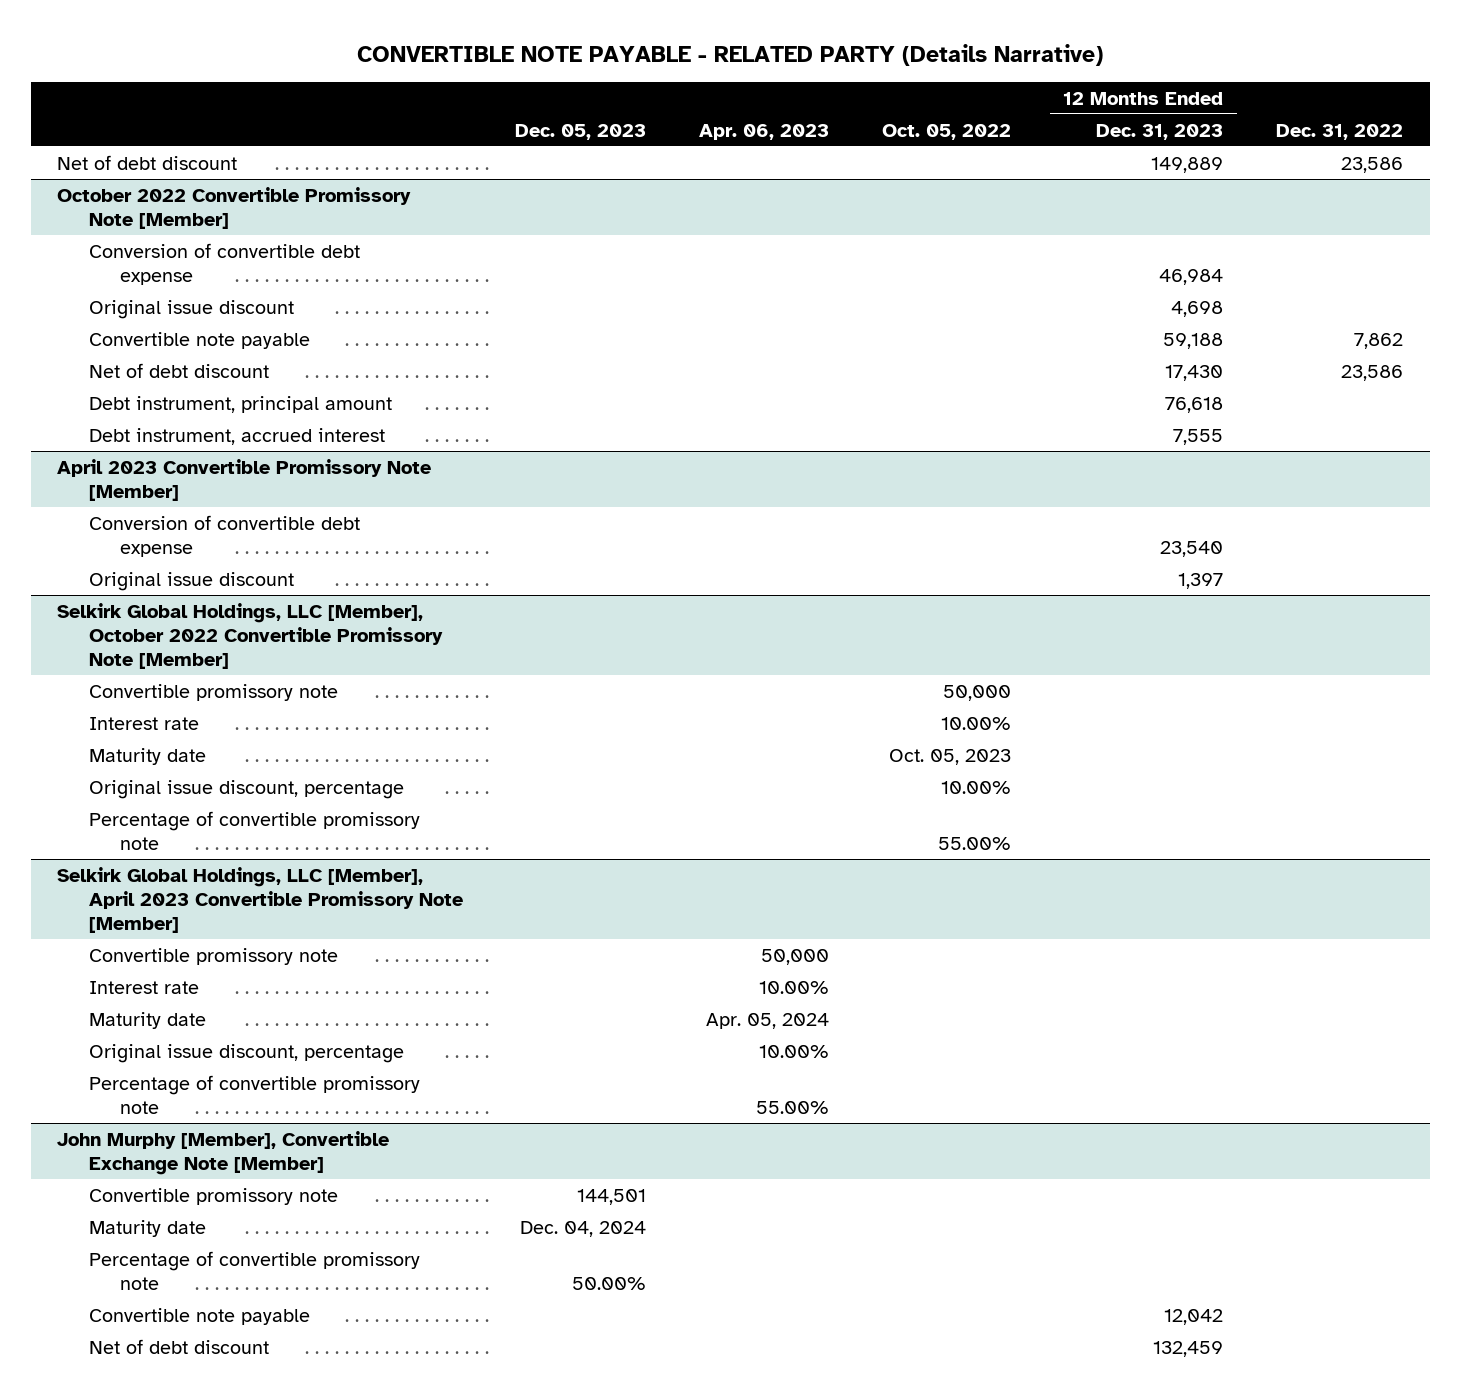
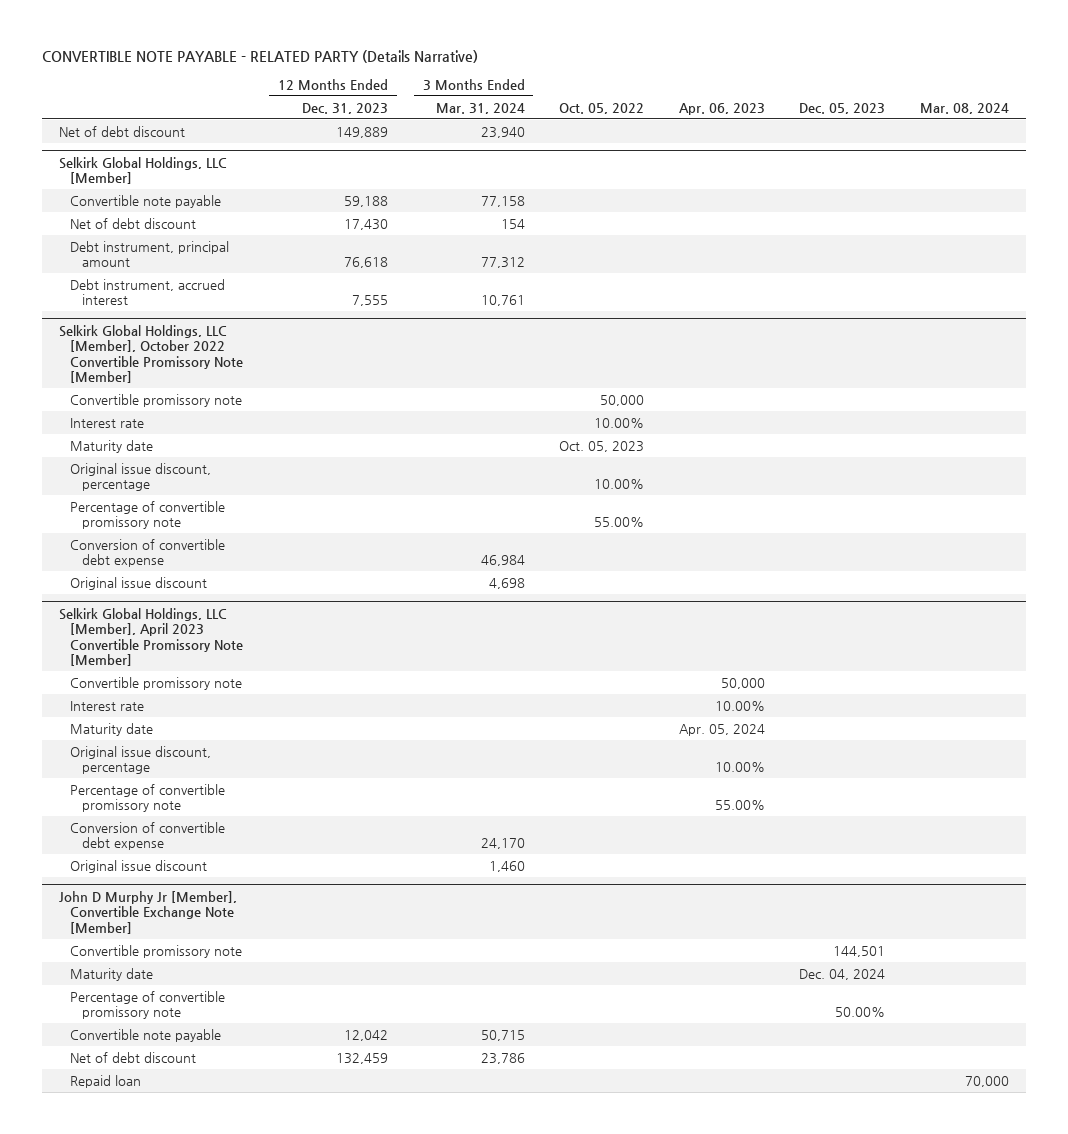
- | Dec. 05, 2023 | Apr. 06, 2023 | Oct. 05, 2022 | 12 Months Ended Dec. 31, 2023 | Dec. 31, 2022
+ | 12 Months Ended Dec. 31, 2023 | 3 Months Ended Mar. 31, 2024 | Oct. 05, 2022 | Apr. 06, 2023 | Dec. 05, 2023 | Mar. 08, 2024
- October 2022 Convertible Promissory Note [Member]
- Conversion of convertible debt expense | | | | 46,984 |
- Original issue discount | | | | 4,698 |
+ Selkirk Global Holdings, LLC [Member]
- April 2023 Convertible Promissory Note [Member]
- Conversion of convertible debt expense | | | | 23,540 |
- Original issue discount | | | | 1,397 |
@ Selkirk Global Holdings, LLC [Member], October 2022 Convertible Promissory Note [Member]
+ Conversion of convertible debt expense | | 46,984 | | | |
+ Original issue discount | | 4,698 | | | |
- John Murphy [Member], Convertible Exchange Note [Member]
@ Selkirk Global Holdings, LLC [Member], April 2023 Convertible Promissory Note [Member]
+ Conversion of convertible debt expense | | 24,170 | | | |
+ Original issue discount | | 1,460 | | | |
+ John D Murphy Jr [Member], Convertible Exchange Note [Member]
+ Repaid loan | | | | | | 70,000

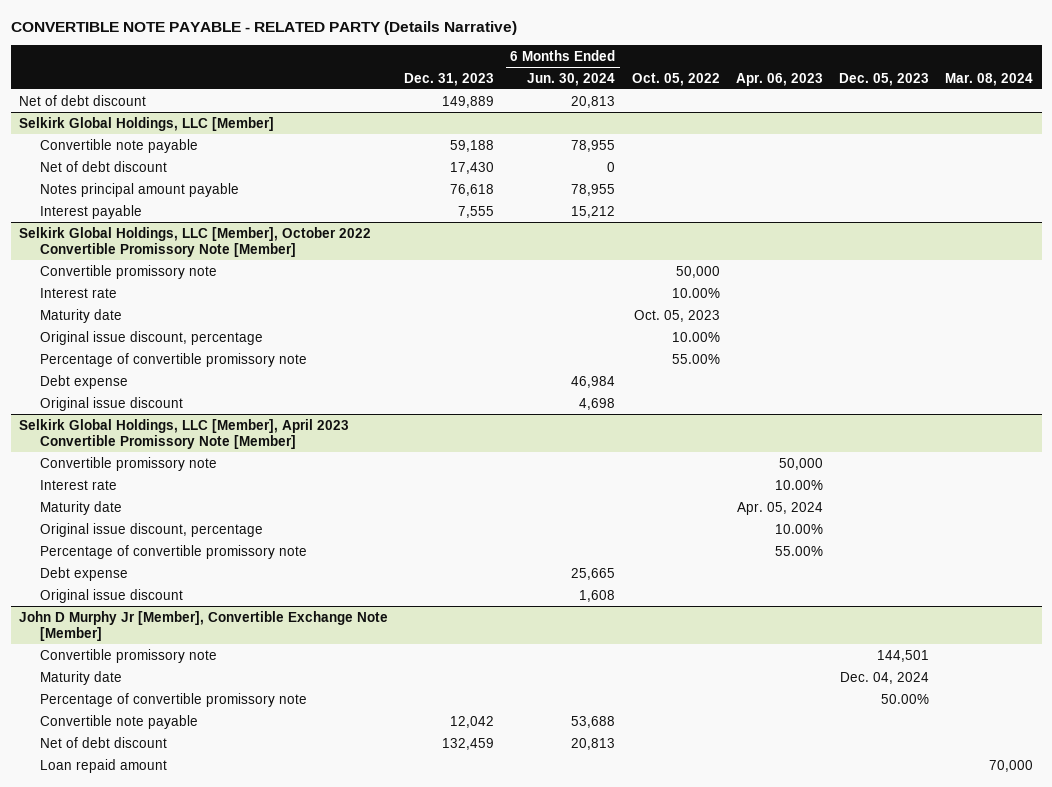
- | 12 Months Ended Dec. 31, 2023 | 3 Months Ended Mar. 31, 2024 | Oct. 05, 2022 | Apr. 06, 2023 | Dec. 05, 2023 | Mar. 08, 2024
+ | Dec. 31, 2023 | 6 Months Ended Jun. 30, 2024 | Oct. 05, 2022 | Apr. 06, 2023 | Dec. 05, 2023 | Mar. 08, 2024
@ Selkirk Global Holdings, LLC [Member]
- Debt instrument, principal amount | 76,618 | 77,312 | | | |
- Debt instrument, accrued interest | 7,555 | 10,761 | | | |
+ Notes principal amount payable | 76,618 | 78,955 | | | |
+ Interest payable | 7,555 | 15,212 | | | |
@ Selkirk Global Holdings, LLC [Member], October 2022 Convertible Promissory Note [Member]
- Conversion of convertible debt expense | | 46,984 | | | |
+ Debt expense | | 46,984 | | | |
@ Selkirk Global Holdings, LLC [Member], April 2023 Convertible Promissory Note [Member]
- Conversion of convertible debt expense | | 24,170 | | | |
+ Debt expense | | 25,665 | | | |
@ John D Murphy Jr [Member], Convertible Exchange Note [Member]
- Repaid loan | | | | | | 70,000
+ Loan repaid amount | | | | | | 70,000

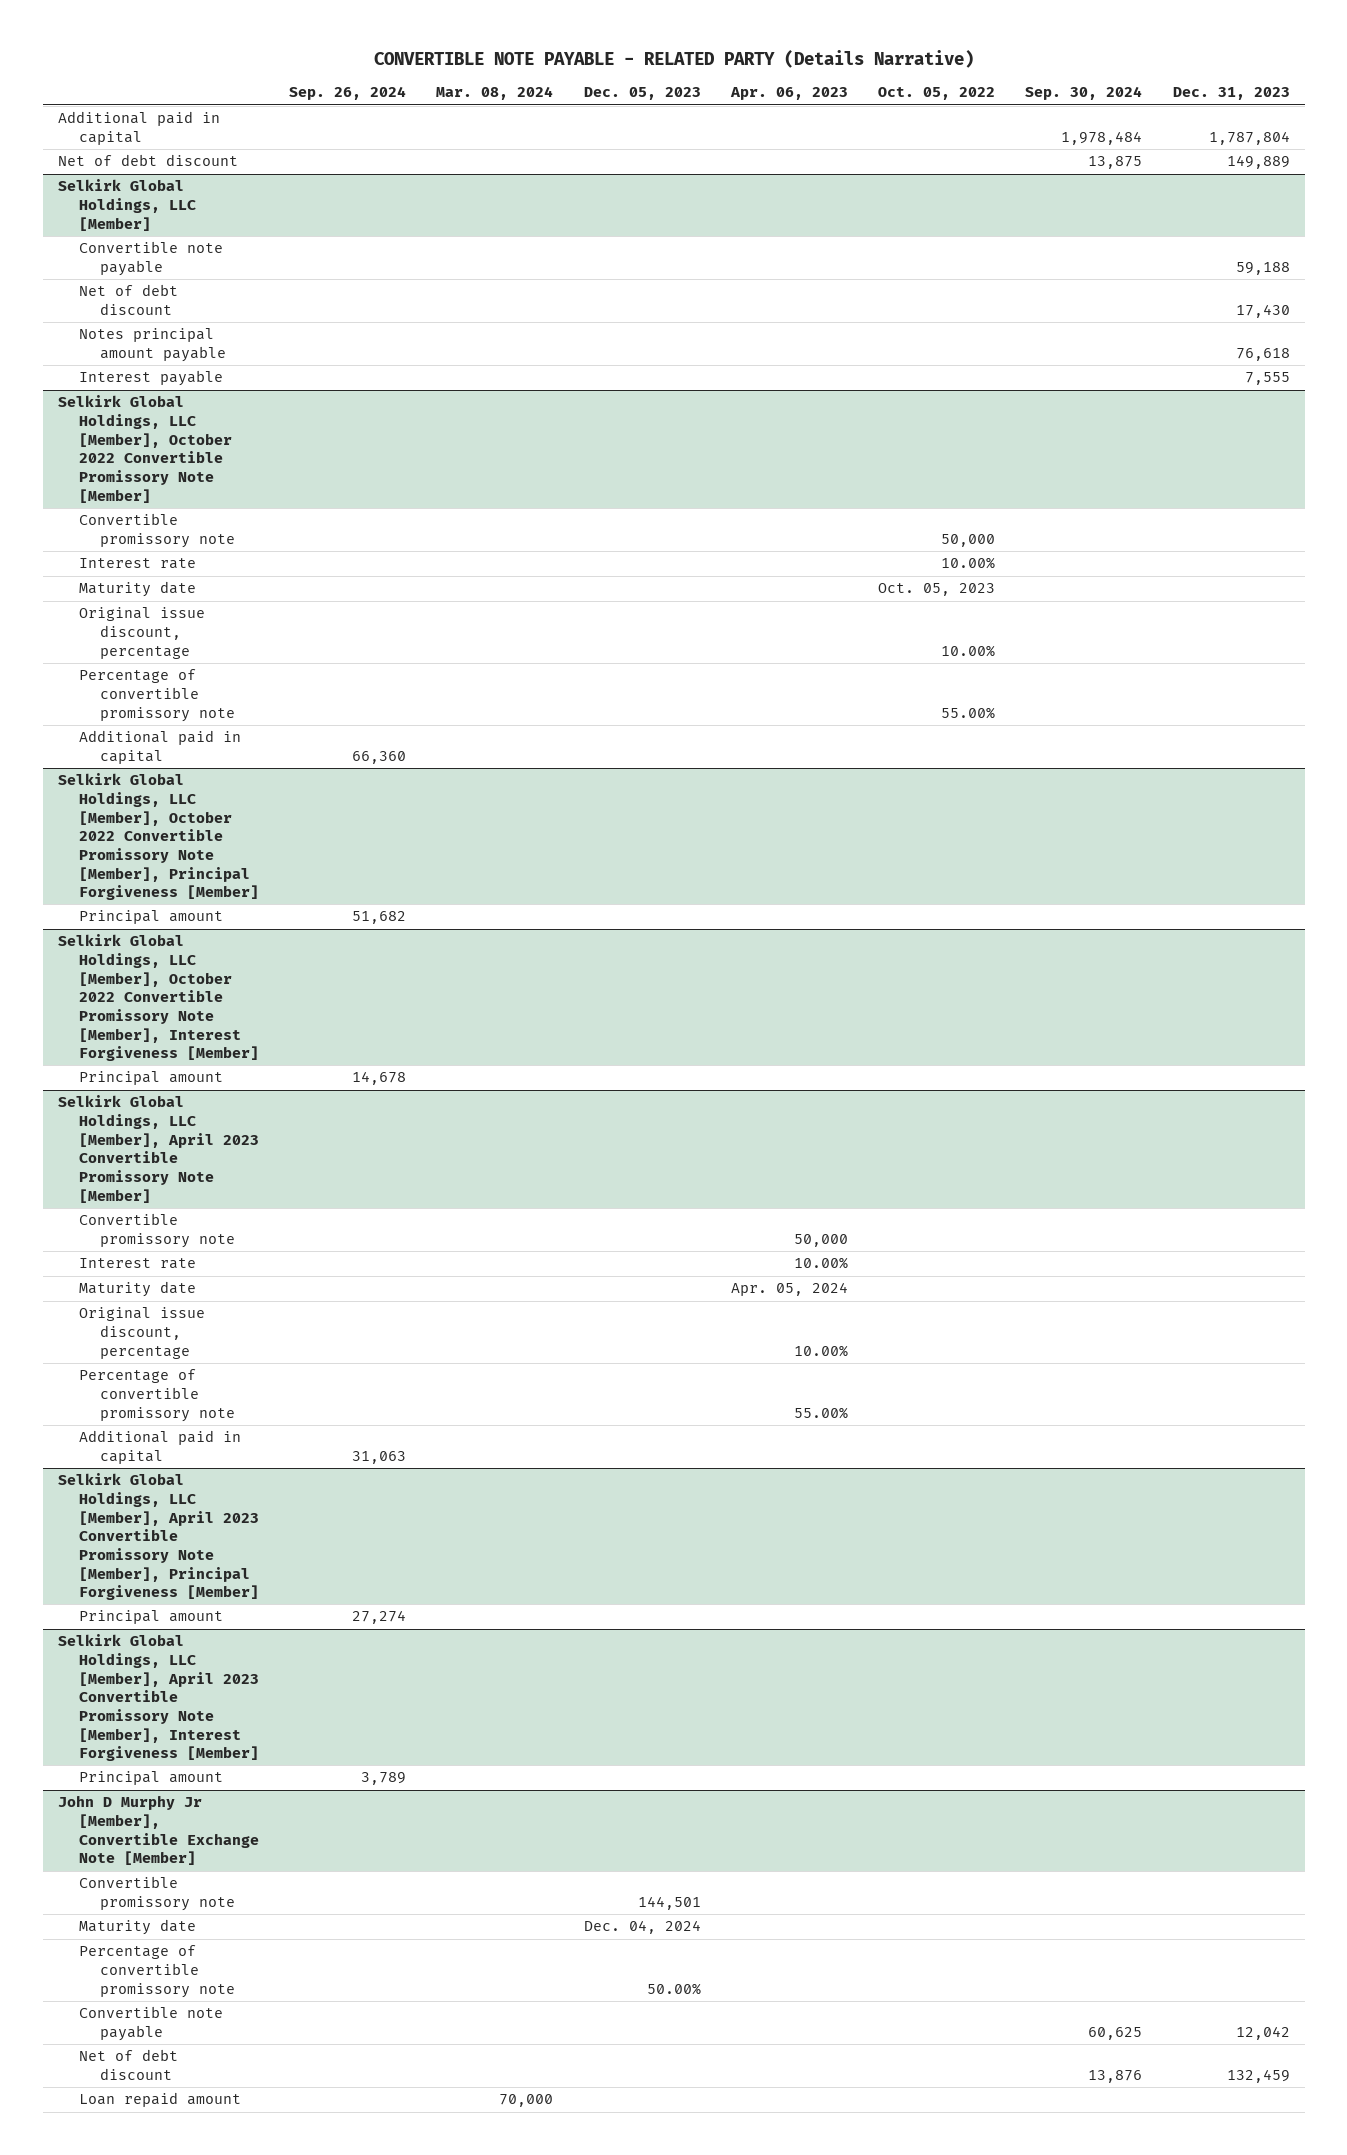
- | Dec. 31, 2023 | 6 Months Ended Jun. 30, 2024 | Oct. 05, 2022 | Apr. 06, 2023 | Dec. 05, 2023 | Mar. 08, 2024
+ | Sep. 26, 2024 | Mar. 08, 2024 | Dec. 05, 2023 | Apr. 06, 2023 | Oct. 05, 2022 | Sep. 30, 2024 | Dec. 31, 2023
+ Additional paid in capital | | | | | | 1,978,484 | 1,787,804
@ Selkirk Global Holdings, LLC [Member], October 2022 Convertible Promissory Note [Member]
- Debt expense | | 46,984 | | | |
- Original issue discount | | 4,698 | | | |
+ Additional paid in capital | 66,360 | | | | | |
+ Selkirk Global Holdings, LLC [Member], October 2022 Convertible Promissory Note [Member], Principal Forgiveness [Member]
+ Principal amount | 51,682 | | | | | |
+ Selkirk Global Holdings, LLC [Member], October 2022 Convertible Promissory Note [Member], Interest Forgiveness [Member]
+ Principal amount | 14,678 | | | | | |
@ Selkirk Global Holdings, LLC [Member], April 2023 Convertible Promissory Note [Member]
- Debt expense | | 25,665 | | | |
- Original issue discount | | 1,608 | | | |
+ Additional paid in capital | 31,063 | | | | | |
+ Selkirk Global Holdings, LLC [Member], April 2023 Convertible Promissory Note [Member], Principal Forgiveness [Member]
+ Principal amount | 27,274 | | | | | |
+ Selkirk Global Holdings, LLC [Member], April 2023 Convertible Promissory Note [Member], Interest Forgiveness [Member]
+ Principal amount | 3,789 | | | | | |

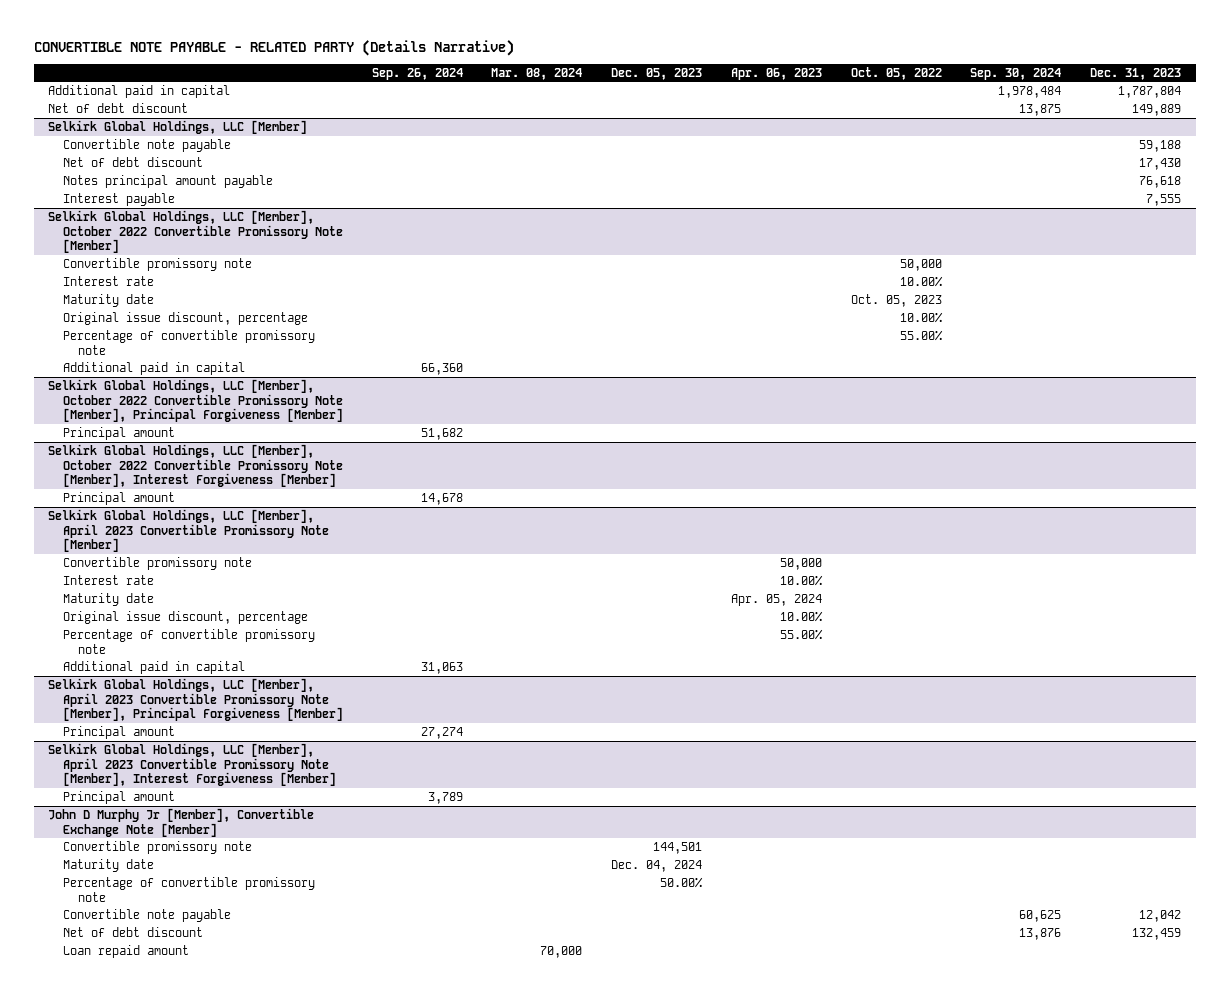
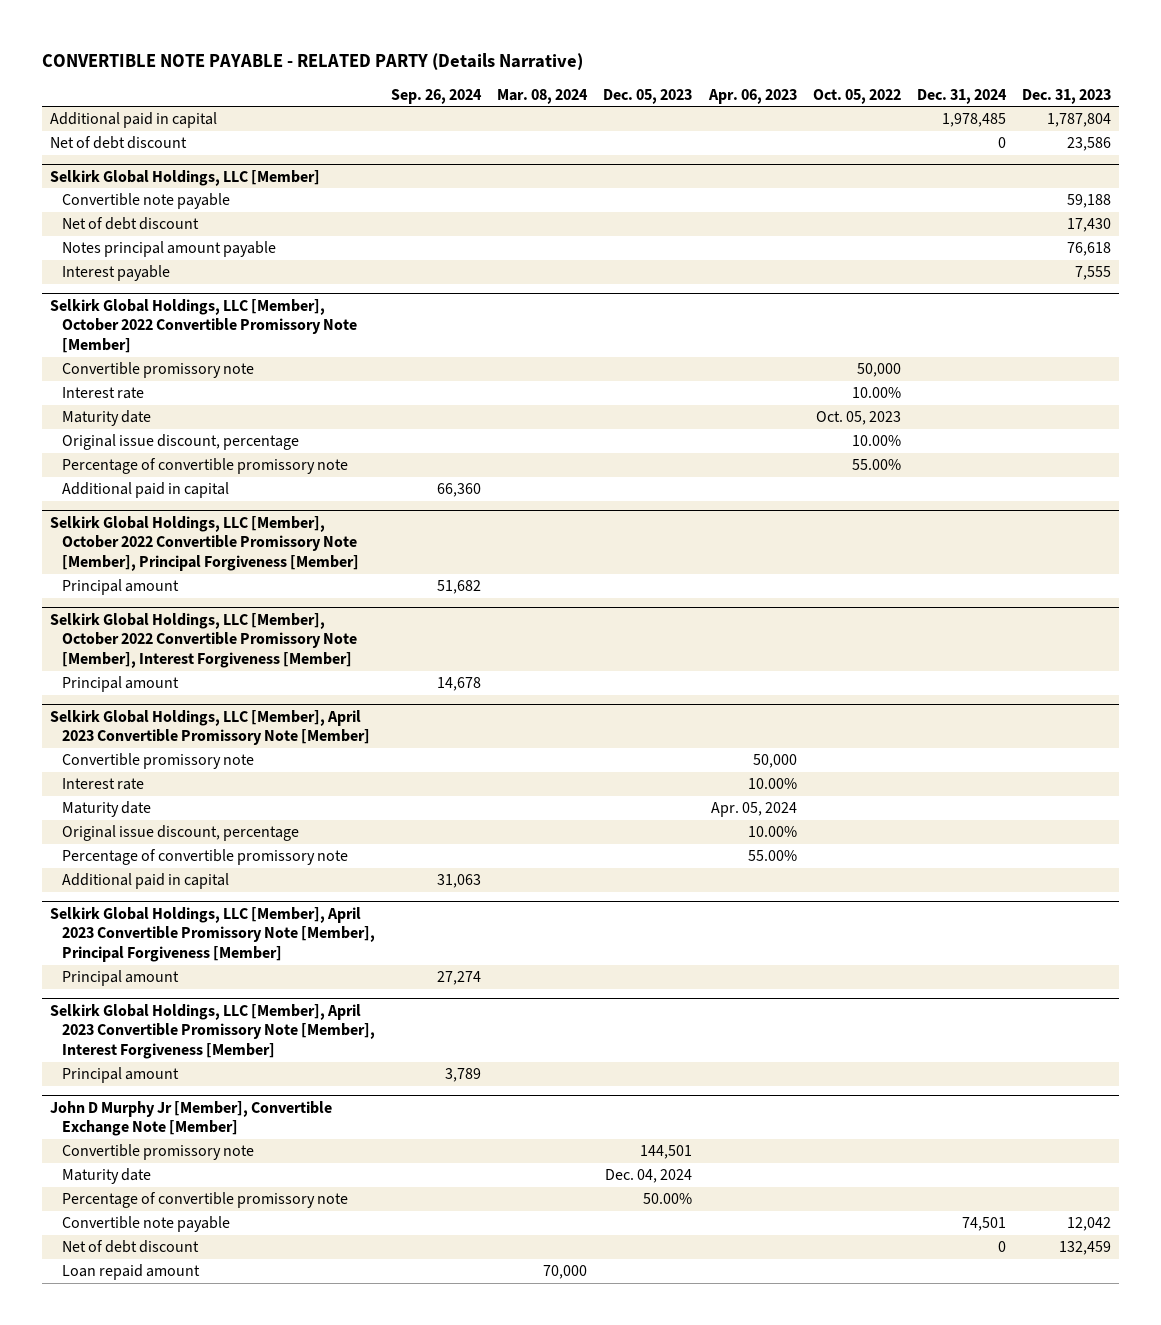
- | Sep. 26, 2024 | Mar. 08, 2024 | Dec. 05, 2023 | Apr. 06, 2023 | Oct. 05, 2022 | Sep. 30, 2024 | Dec. 31, 2023
+ | Sep. 26, 2024 | Mar. 08, 2024 | Dec. 05, 2023 | Apr. 06, 2023 | Oct. 05, 2022 | Dec. 31, 2024 | Dec. 31, 2023
- Net of debt discount | | | | | | 13,875 | 149,889
+ Net of debt discount | | | | | | 0 | 23,586

